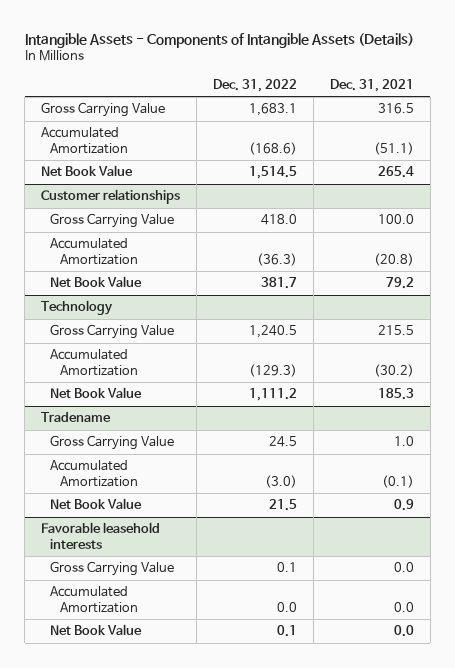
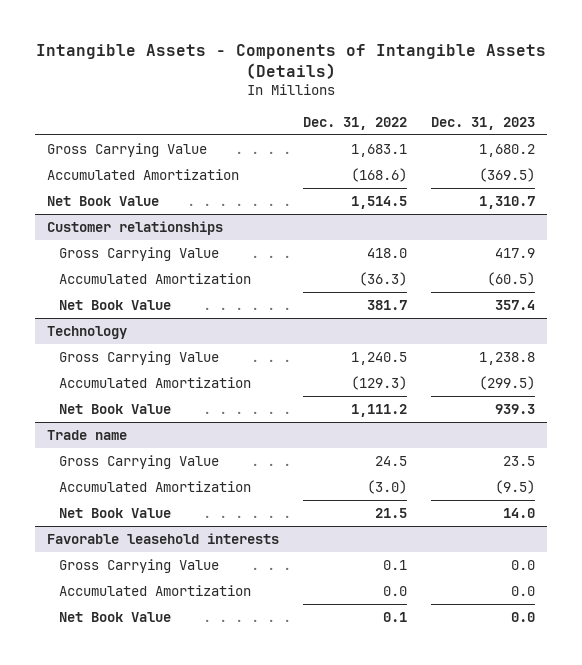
- | Dec. 31, 2022 | Dec. 31, 2021
+ | Dec. 31, 2022 | Dec. 31, 2023
- Tradename
+ Trade name

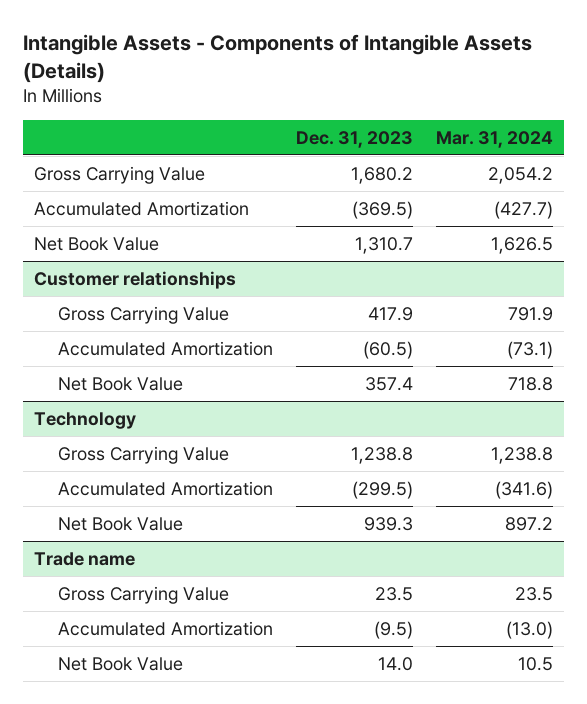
- | Dec. 31, 2022 | Dec. 31, 2023
+ | Dec. 31, 2023 | Mar. 31, 2024
- Favorable leasehold interests
- Gross Carrying Value | 0.1 | 0.0
- Accumulated Amortization | 0.0 | 0.0
- Net Book Value | 0.1 | 0.0

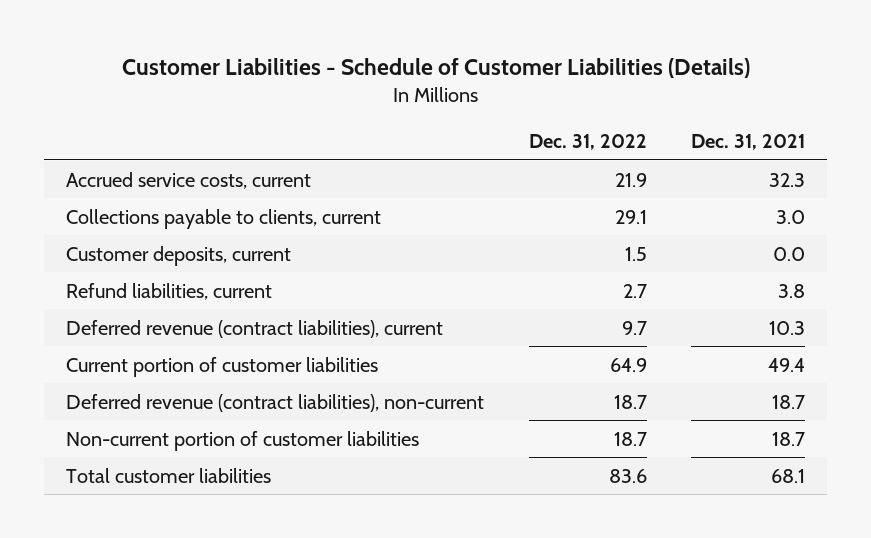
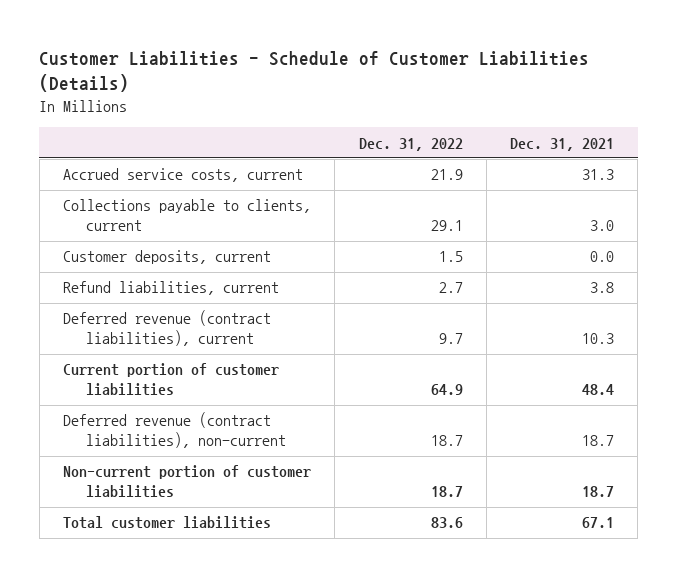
- Accrued service costs, current | 21.9 | 32.3
+ Accrued service costs, current | 21.9 | 31.3
- Current portion of customer liabilities | 64.9 | 49.4
+ Current portion of customer liabilities | 64.9 | 48.4
- Total customer liabilities | 83.6 | 68.1
+ Total customer liabilities | 83.6 | 67.1

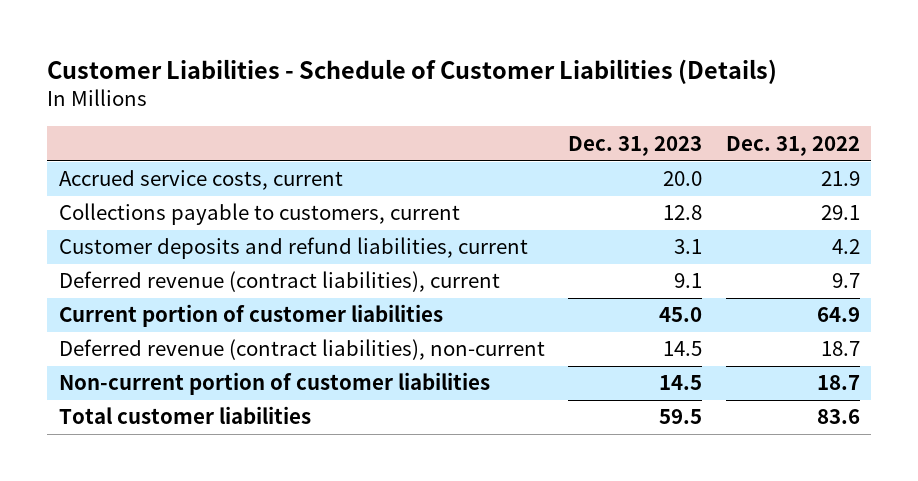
- | Dec. 31, 2022 | Dec. 31, 2021
+ | Dec. 31, 2023 | Dec. 31, 2022
- Collections payable to clients, current | 29.1 | 3.0
- Customer deposits, current | 1.5 | 0.0
- Refund liabilities, current | 2.7 | 3.8
+ Collections payable to customers, current | 12.8 | 29.1
+ Customer deposits and refund liabilities, current | 3.1 | 4.2

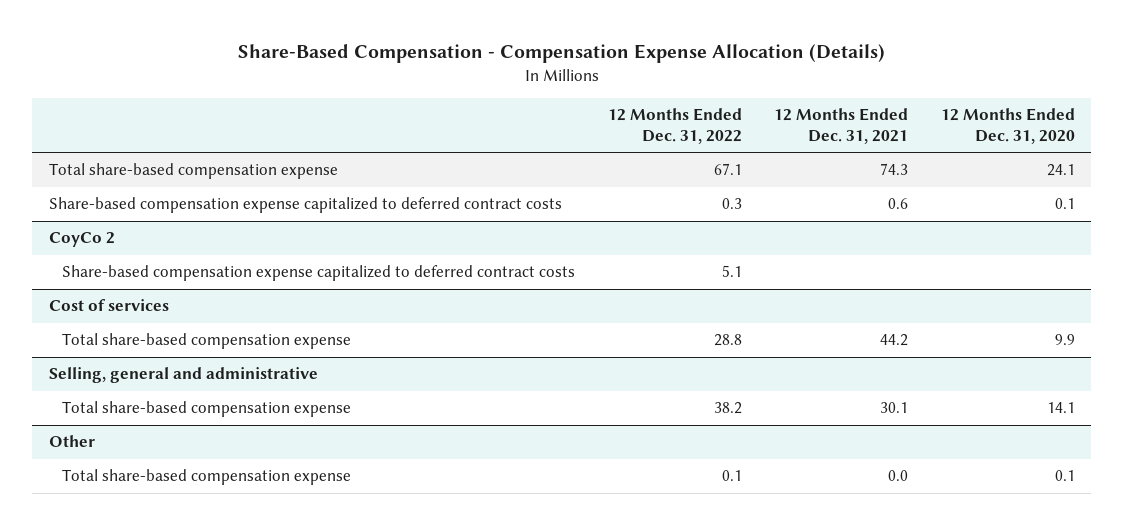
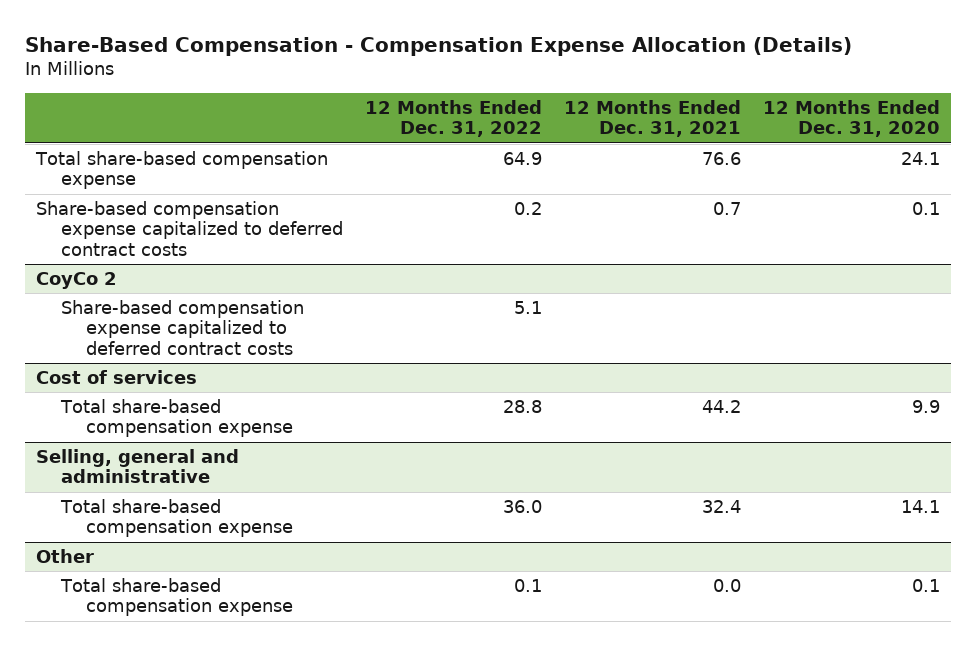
- Total share-based compensation expense | 67.1 | 74.3 | 24.1
- Share-based compensation expense capitalized to deferred contract costs | 0.3 | 0.6 | 0.1
+ Total share-based compensation expense | 64.9 | 76.6 | 24.1
+ Share-based compensation expense capitalized to deferred contract costs | 0.2 | 0.7 | 0.1
@ Selling, general and administrative
- Total share-based compensation expense | 38.2 | 30.1 | 14.1
+ Total share-based compensation expense | 36.0 | 32.4 | 14.1

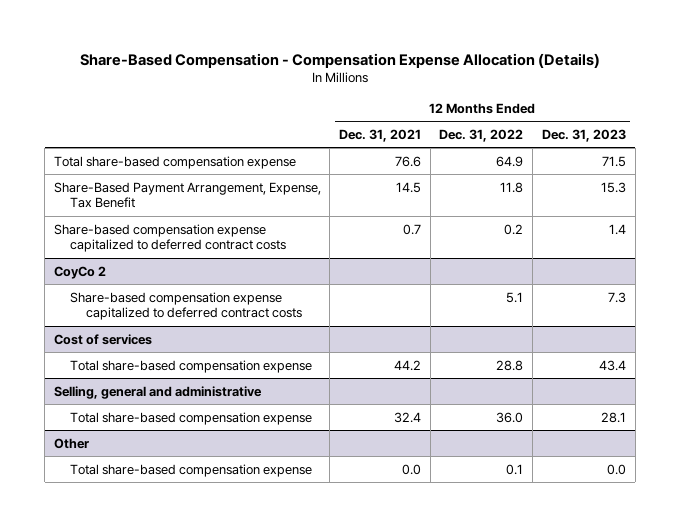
- | 12 Months Ended Dec. 31, 2022 | 12 Months Ended Dec. 31, 2021 | 12 Months Ended Dec. 31, 2020
+ | 12 Months Ended Dec. 31, 2021 | 12 Months Ended Dec. 31, 2022 | 12 Months Ended Dec. 31, 2023
+ Share-Based Payment Arrangement, Expense, Tax Benefit | 14.5 | 11.8 | 15.3

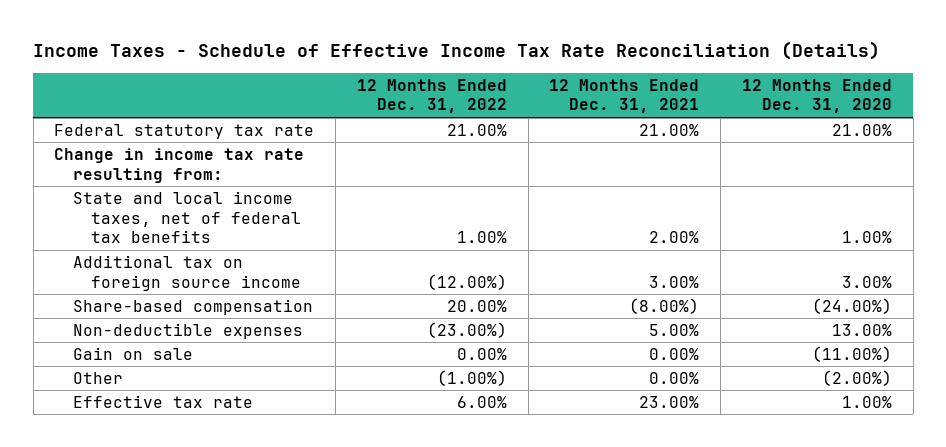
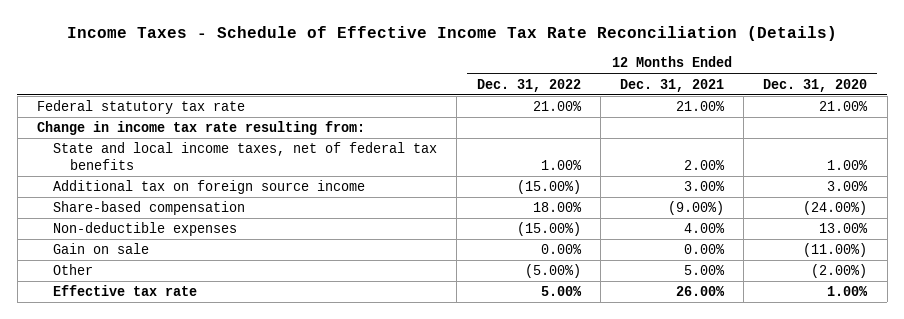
- Additional tax on foreign source income | (12.00%) | 3.00% | 3.00%
- Share-based compensation | 20.00% | (8.00%) | (24.00%)
- Non-deductible expenses | (23.00%) | 5.00% | 13.00%
+ Additional tax on foreign source income | (15.00%) | 3.00% | 3.00%
+ Share-based compensation | 18.00% | (9.00%) | (24.00%)
+ Non-deductible expenses | (15.00%) | 4.00% | 13.00%
- Other | (1.00%) | 0.00% | (2.00%)
- Effective tax rate | 6.00% | 23.00% | 1.00%
+ Other | (5.00%) | 5.00% | (2.00%)
+ Effective tax rate | 5.00% | 26.00% | 1.00%

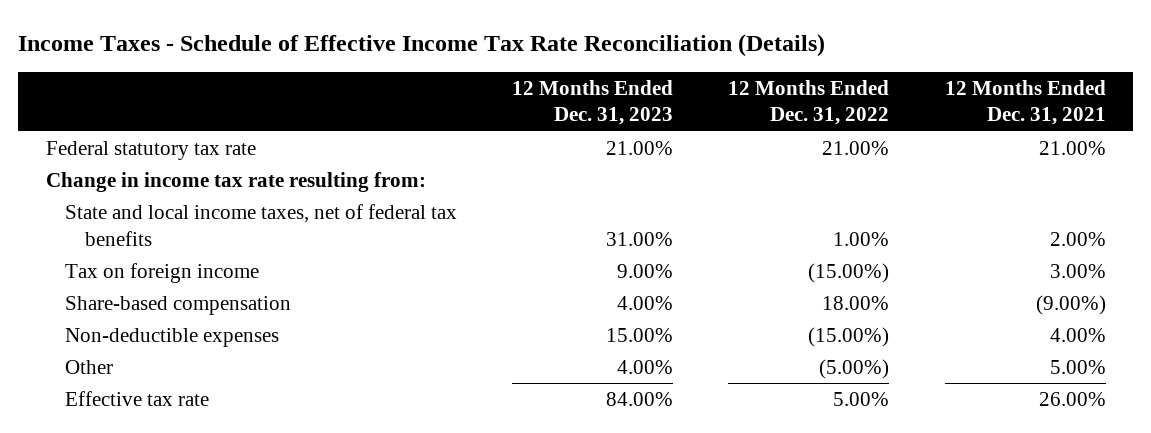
- | 12 Months Ended Dec. 31, 2022 | 12 Months Ended Dec. 31, 2021 | 12 Months Ended Dec. 31, 2020
+ | 12 Months Ended Dec. 31, 2023 | 12 Months Ended Dec. 31, 2022 | 12 Months Ended Dec. 31, 2021
- Additional tax on foreign source income | (15.00%) | 3.00% | 3.00%
+ Tax on foreign income | 9.00% | (15.00%) | 3.00%
- Gain on sale | 0.00% | 0.00% | (11.00%)

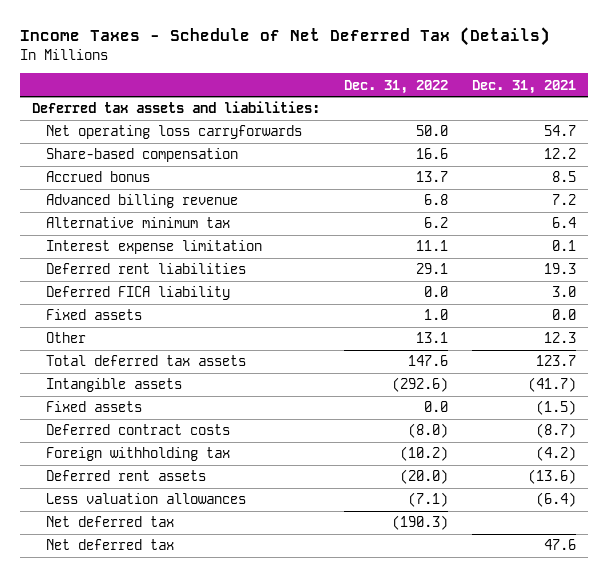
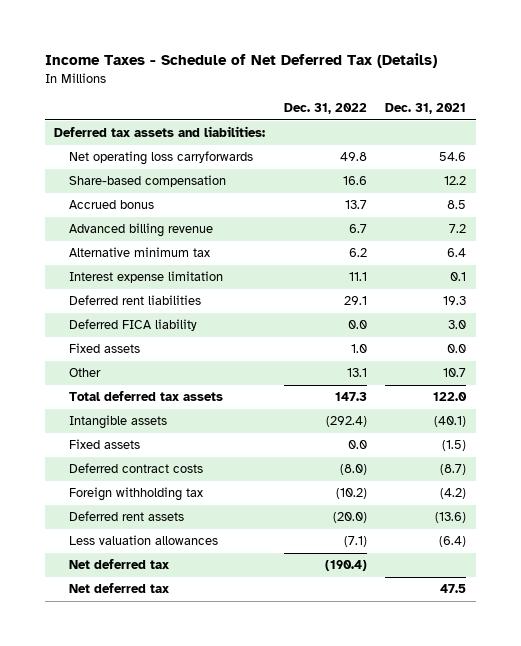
- Net operating loss carryforwards | 50.0 | 54.7
+ Net operating loss carryforwards | 49.8 | 54.6
- Advanced billing revenue | 6.8 | 7.2
+ Advanced billing revenue | 6.7 | 7.2
- Other | 13.1 | 12.3
- Total deferred tax assets | 147.6 | 123.7
- Intangible assets | (292.6) | (41.7)
+ Other | 13.1 | 10.7
+ Total deferred tax assets | 147.3 | 122.0
+ Intangible assets | (292.4) | (40.1)
- Net deferred tax | (190.3) |
- Net deferred tax | | 47.6
+ Net deferred tax | (190.4) |
+ Net deferred tax | | 47.5

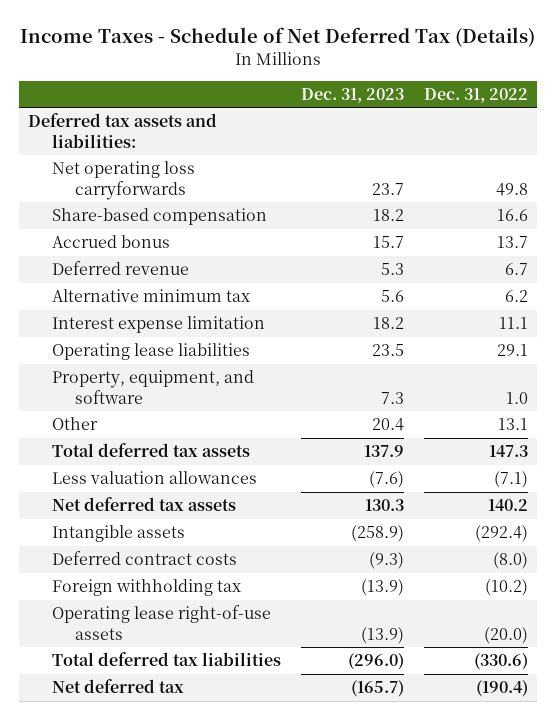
- | Dec. 31, 2022 | Dec. 31, 2021
+ | Dec. 31, 2023 | Dec. 31, 2022
- Advanced billing revenue | 6.7 | 7.2
+ Deferred revenue | 5.3 | 6.7
- Deferred rent liabilities | 29.1 | 19.3
- Deferred FICA liability | 0.0 | 3.0
- Fixed assets | 1.0 | 0.0
+ Operating lease liabilities | 23.5 | 29.1
+ Property, equipment, and software | 7.3 | 1.0
moved up: Less valuation allowances | (7.6) | (7.1)
+ Net deferred tax assets | 130.3 | 140.2
- Fixed assets | 0.0 | (1.5)
- Deferred rent assets | (20.0) | (13.6)
+ Operating lease right-of-use assets | (13.9) | (20.0)
+ Total deferred tax liabilities | (296.0) | (330.6)
- Net deferred tax | | 47.5

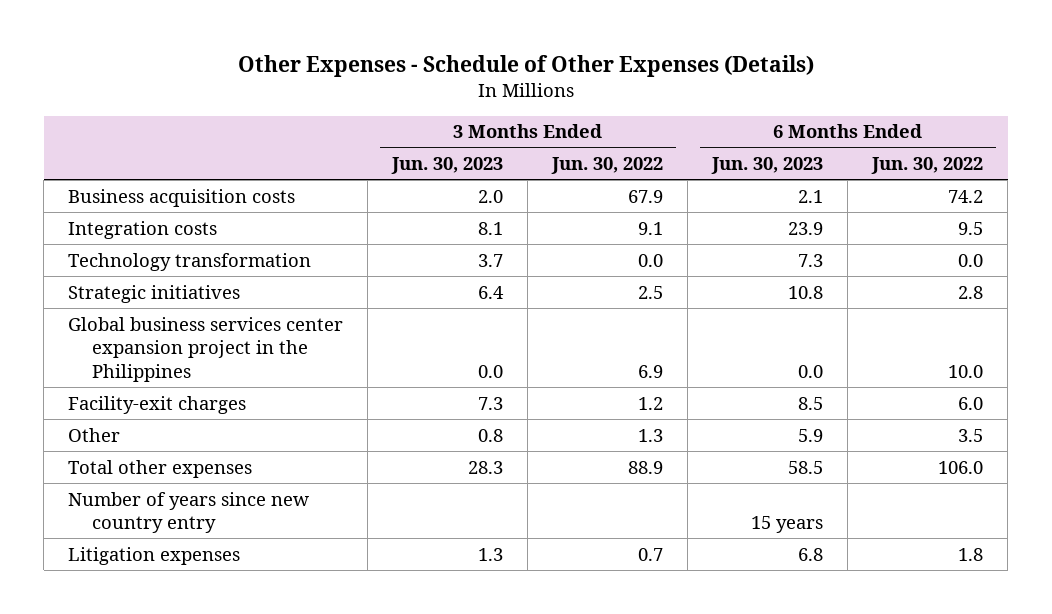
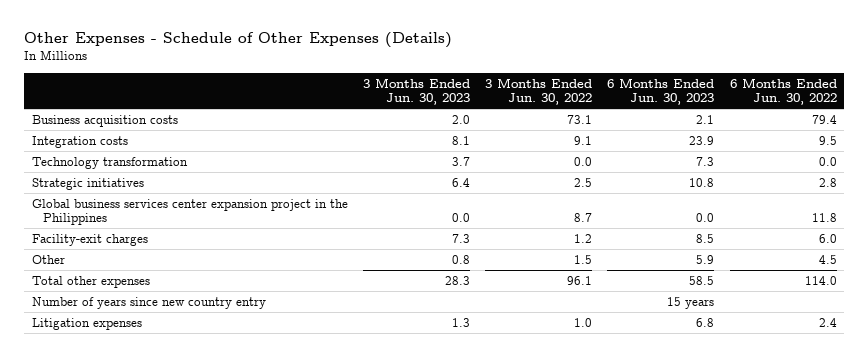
- Business acquisition costs | 2.0 | 67.9 | 2.1 | 74.2
+ Business acquisition costs | 2.0 | 73.1 | 2.1 | 79.4
- Global business services center expansion project in the Philippines | 0.0 | 6.9 | 0.0 | 10.0
+ Global business services center expansion project in the Philippines | 0.0 | 8.7 | 0.0 | 11.8
- Other | 0.8 | 1.3 | 5.9 | 3.5
- Total other expenses | 28.3 | 88.9 | 58.5 | 106.0
+ Other | 0.8 | 1.5 | 5.9 | 4.5
+ Total other expenses | 28.3 | 96.1 | 58.5 | 114.0
- Litigation expenses | 1.3 | 0.7 | 6.8 | 1.8
+ Litigation expenses | 1.3 | 1.0 | 6.8 | 2.4

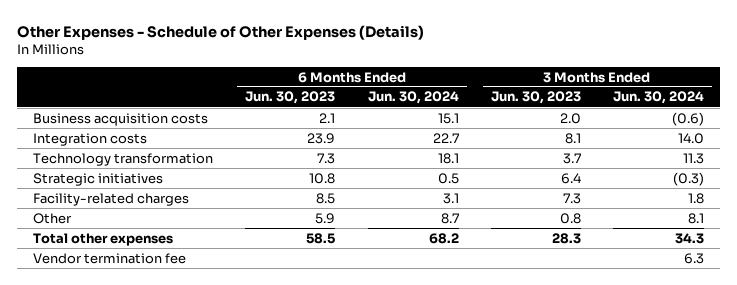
- | 3 Months Ended Jun. 30, 2023 | 3 Months Ended Jun. 30, 2022 | 6 Months Ended Jun. 30, 2023 | 6 Months Ended Jun. 30, 2022
+ | 6 Months Ended Jun. 30, 2023 | 6 Months Ended Jun. 30, 2024 | 3 Months Ended Jun. 30, 2023 | 3 Months Ended Jun. 30, 2024
- Global business services center expansion project in the Philippines | 0.0 | 8.7 | 0.0 | 11.8
- Facility-exit charges | 7.3 | 1.2 | 8.5 | 6.0
+ Facility-related charges | 8.5 | 3.1 | 7.3 | 1.8
- Number of years since new country entry | | | 15 years |
- Litigation expenses | 1.3 | 1.0 | 6.8 | 2.4
+ Vendor termination fee | | | | 6.3

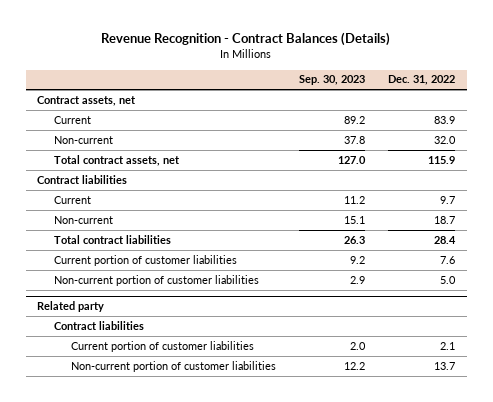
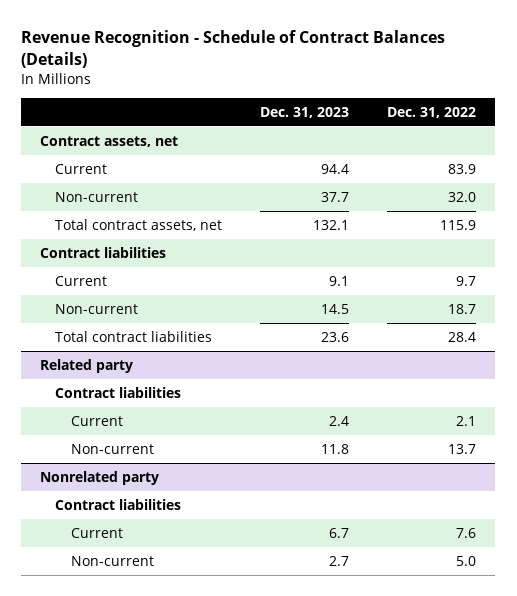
- Revenue Recognition - Contract Balances (Details)
+ Revenue Recognition - Schedule of Contract Balances (Details)
- | Sep. 30, 2023 | Dec. 31, 2022
+ | Dec. 31, 2023 | Dec. 31, 2022
- Current portion of customer liabilities | 9.2 | 7.6
- Non-current portion of customer liabilities | 2.9 | 5.0
@ Related party
- Current portion of customer liabilities | 2.0 | 2.1
- Non-current portion of customer liabilities | 12.2 | 13.7
+ Current | 2.4 | 2.1
+ Non-current | 11.8 | 13.7
+ Nonrelated party
+ Contract liabilities
+ Current | 6.7 | 7.6
+ Non-current | 2.7 | 5.0

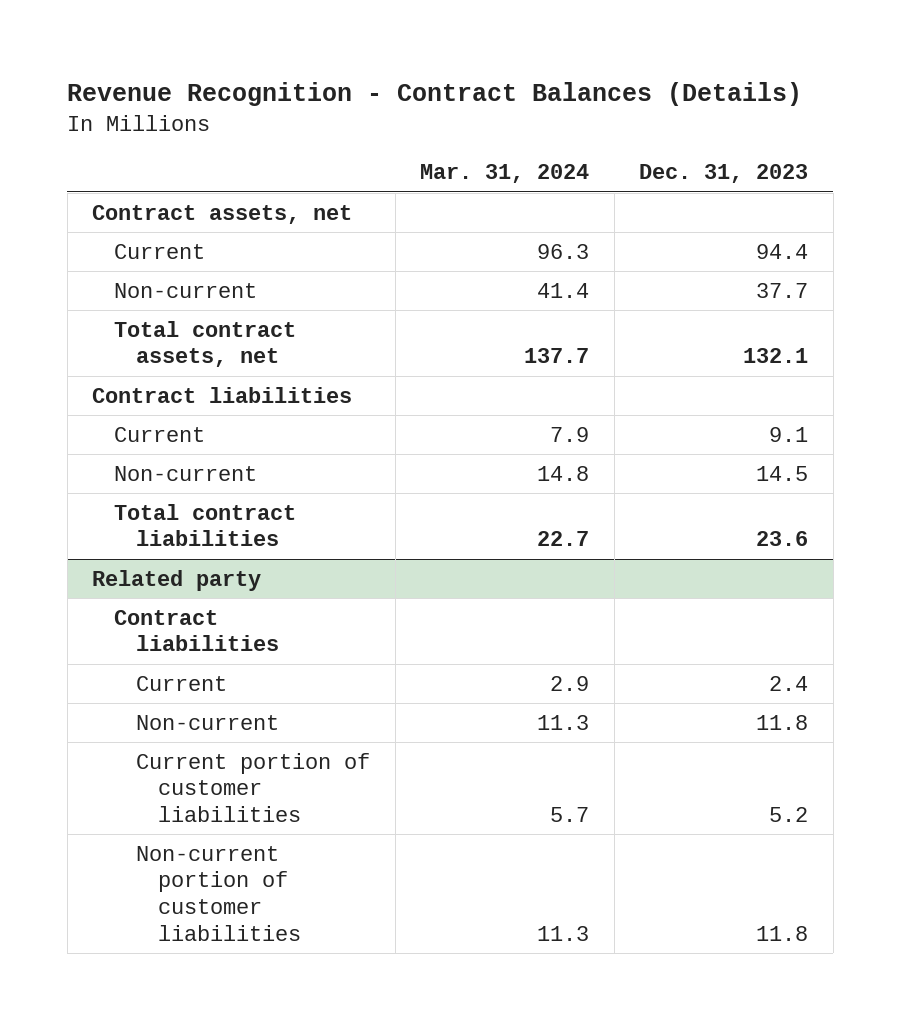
- Revenue Recognition - Schedule of Contract Balances (Details)
+ Revenue Recognition - Contract Balances (Details)
- | Dec. 31, 2023 | Dec. 31, 2022
+ | Mar. 31, 2024 | Dec. 31, 2023
- Nonrelated party
- Contract liabilities
- Current | 6.7 | 7.6
- Non-current | 2.7 | 5.0
@ Related party
+ Current portion of customer liabilities | 5.7 | 5.2
+ Non-current portion of customer liabilities | 11.3 | 11.8

